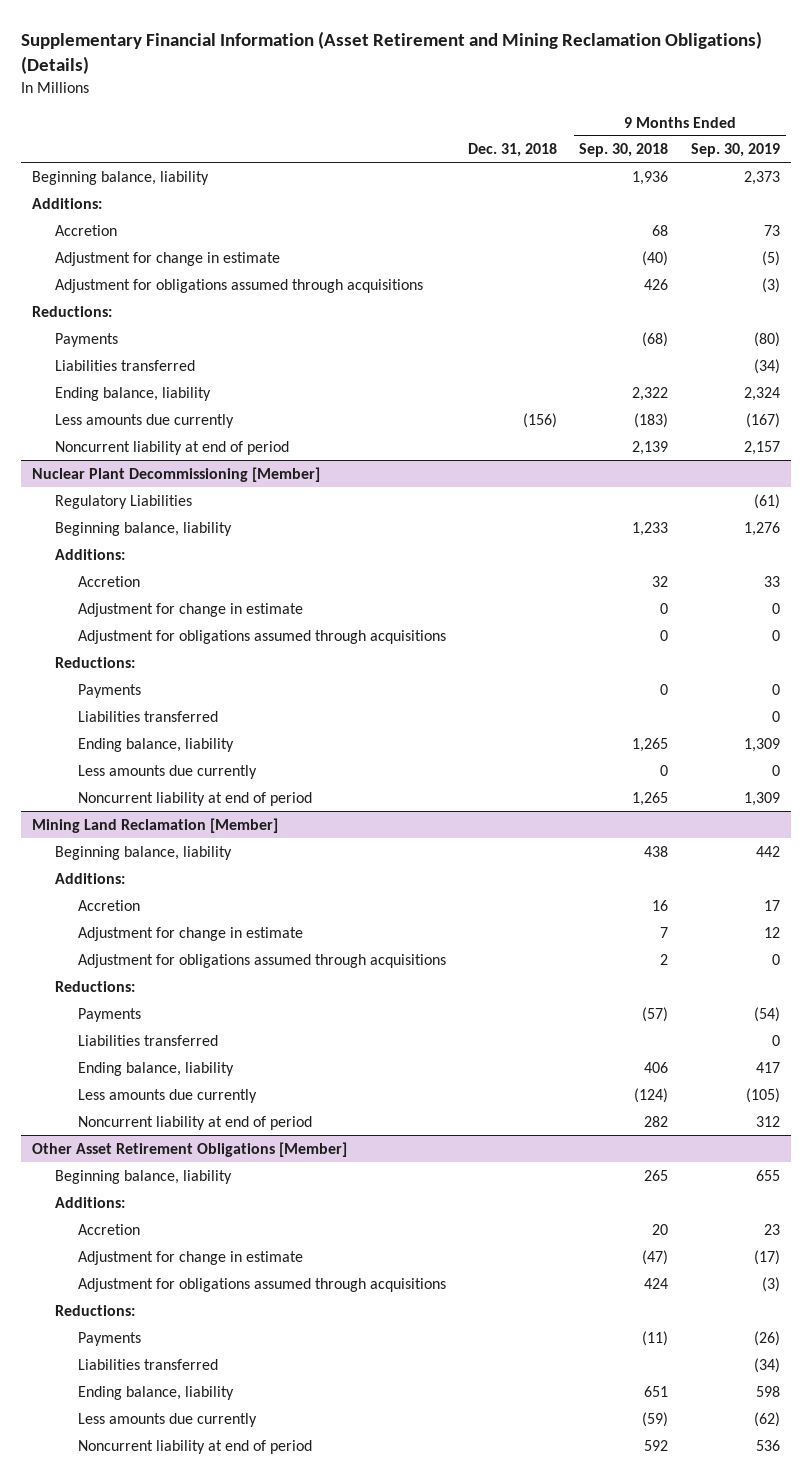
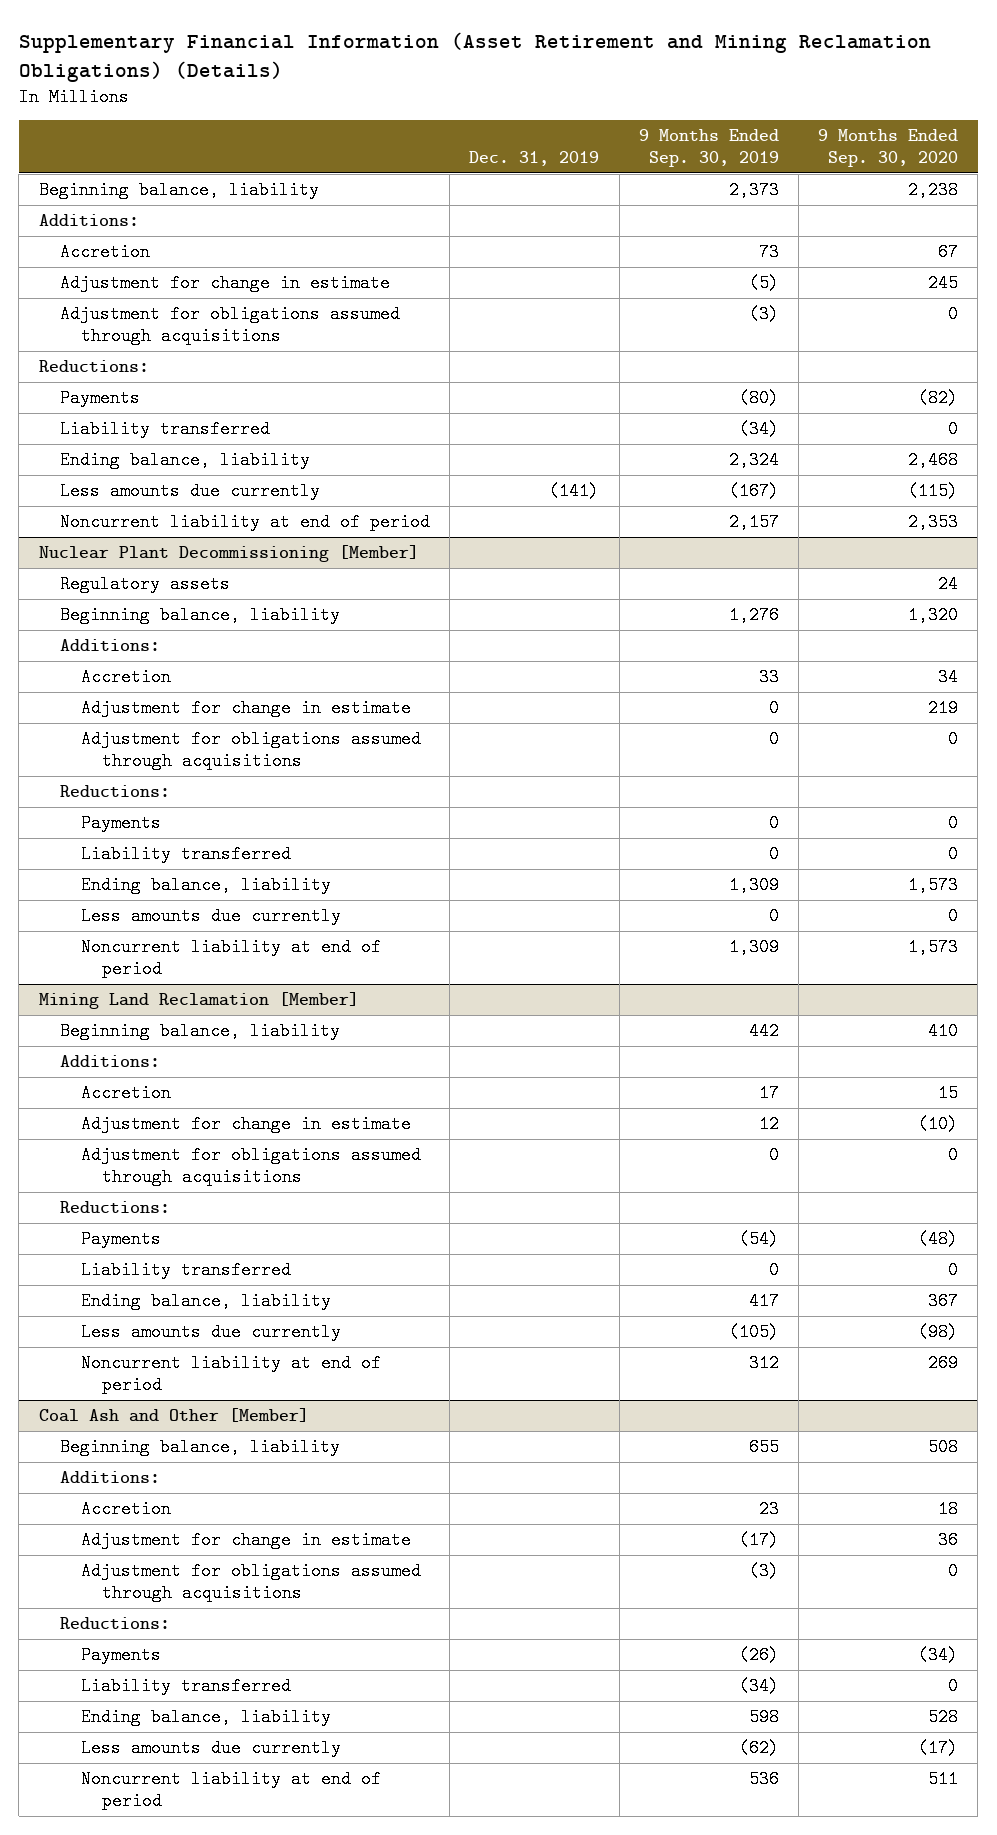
- | Dec. 31, 2018 | 9 Months Ended Sep. 30, 2018 | 9 Months Ended Sep. 30, 2019
+ | Dec. 31, 2019 | 9 Months Ended Sep. 30, 2019 | 9 Months Ended Sep. 30, 2020
- Liabilities transferred | | | (34)
+ Liability transferred | | (34) | 0
@ Nuclear Plant Decommissioning [Member]
- Regulatory Liabilities | | | (61)
+ Regulatory assets | | | 24
- Liabilities transferred | | | 0
+ Liability transferred | | 0 | 0
@ Mining Land Reclamation [Member]
- Liabilities transferred | | | 0
+ Liability transferred | | 0 | 0
- Other Asset Retirement Obligations [Member]
+ Coal Ash and Other [Member]
- Liabilities transferred | | | (34)
+ Liability transferred | | (34) | 0

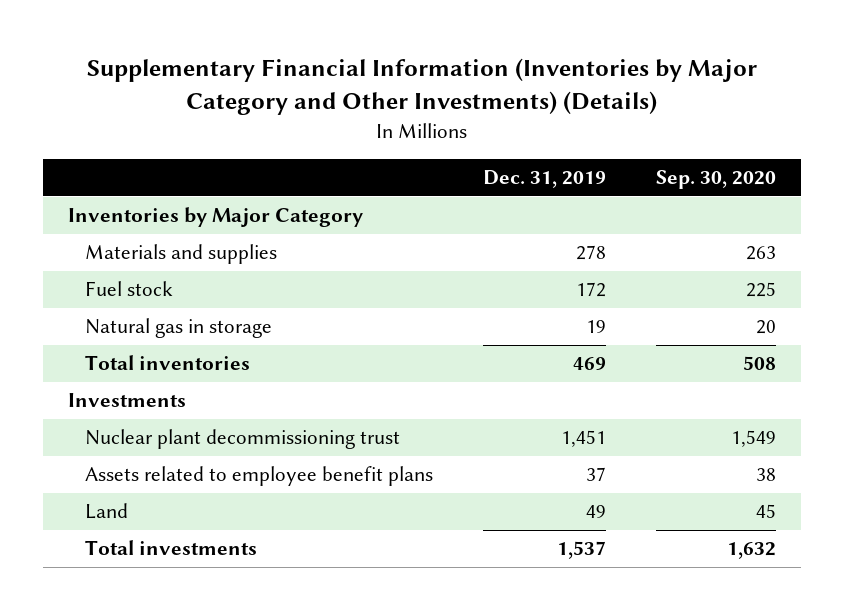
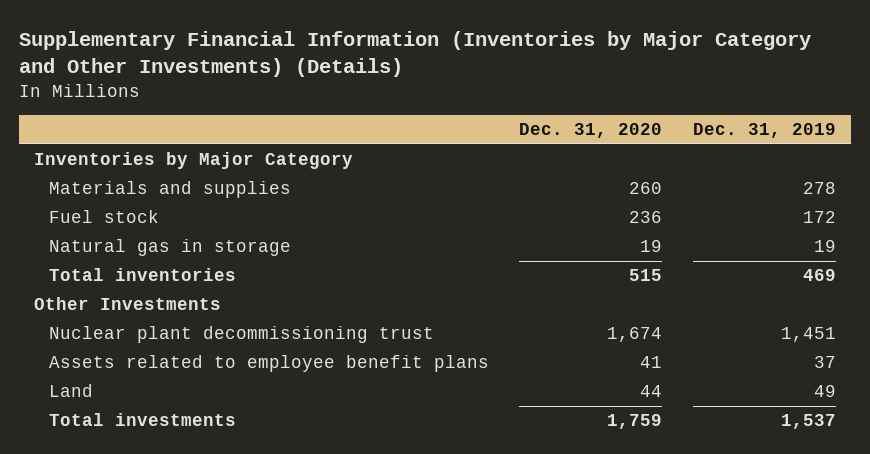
- | Dec. 31, 2019 | Sep. 30, 2020
+ | Dec. 31, 2020 | Dec. 31, 2019
- Investments
+ Other Investments

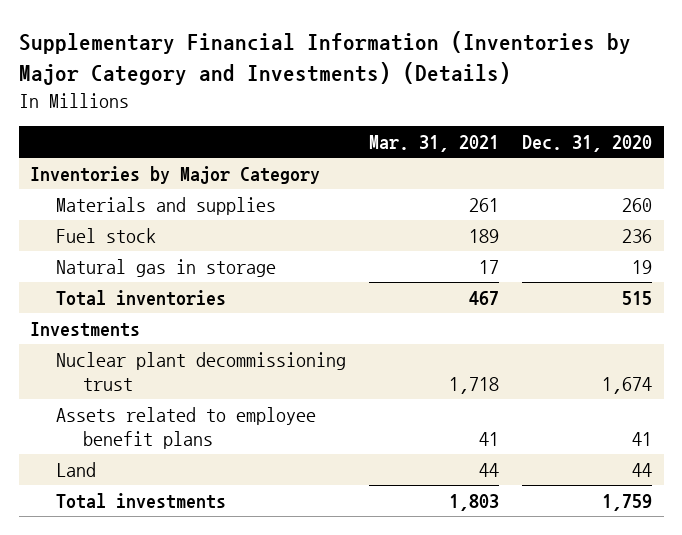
- Supplementary Financial Information (Inventories by Major Category and Other Investments) (Details)
+ Supplementary Financial Information (Inventories by Major Category and Investments) (Details)
- | Dec. 31, 2020 | Dec. 31, 2019
+ | Mar. 31, 2021 | Dec. 31, 2020
- Other Investments
+ Investments

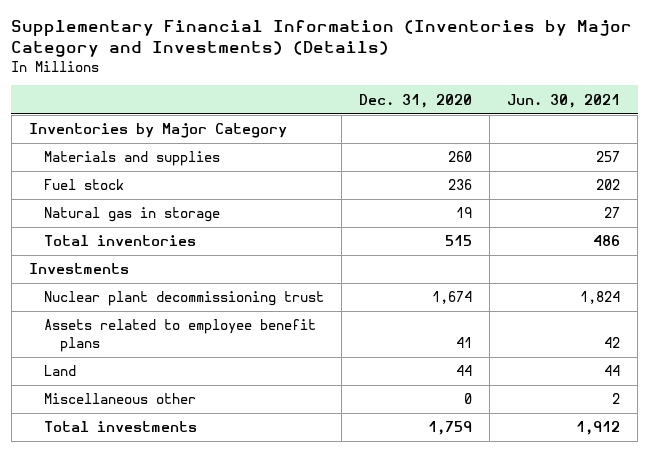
- | Mar. 31, 2021 | Dec. 31, 2020
+ | Dec. 31, 2020 | Jun. 30, 2021
+ Miscellaneous other | 0 | 2

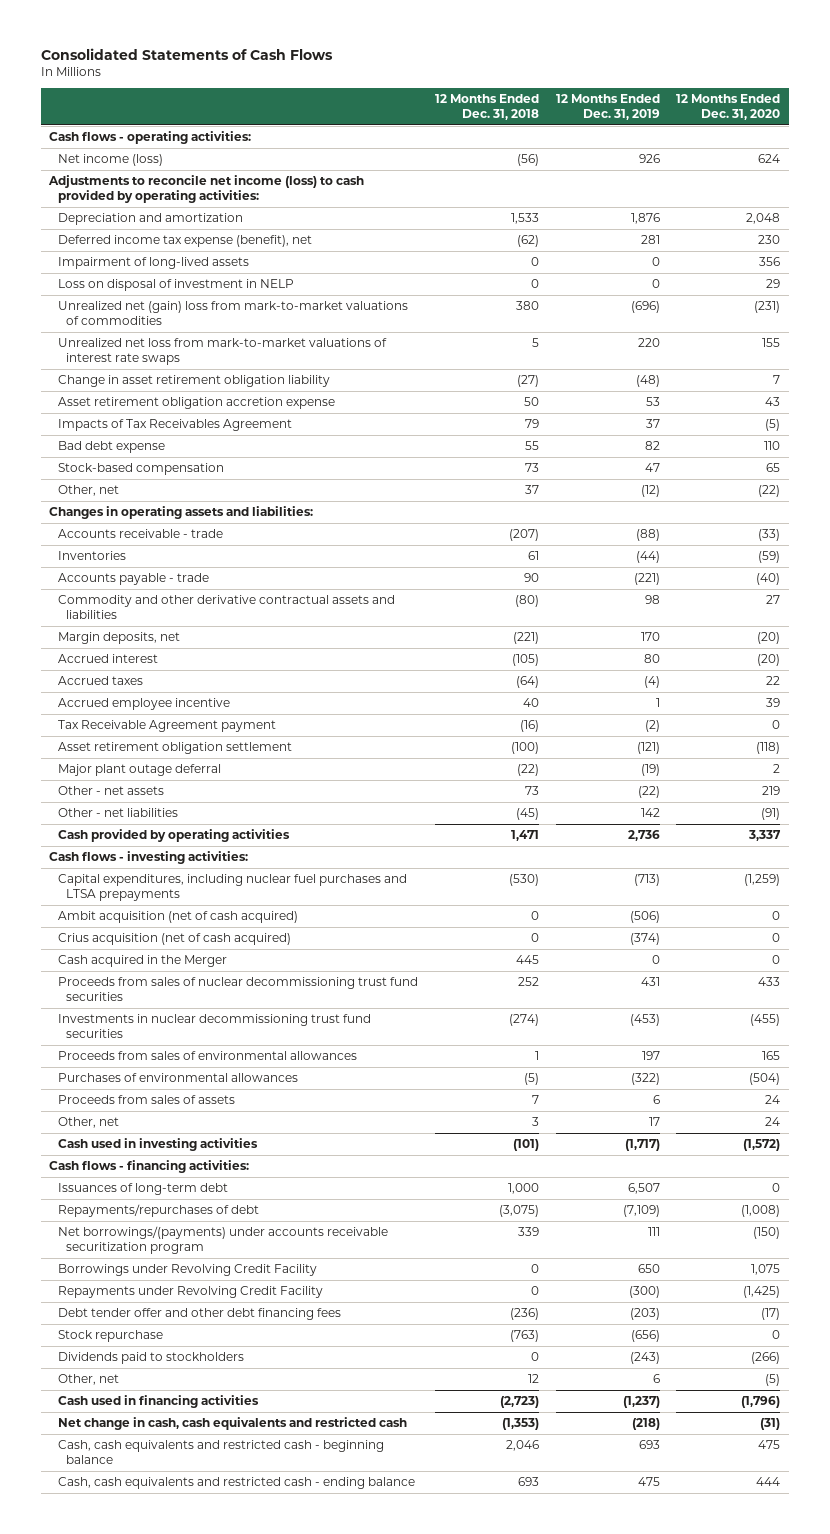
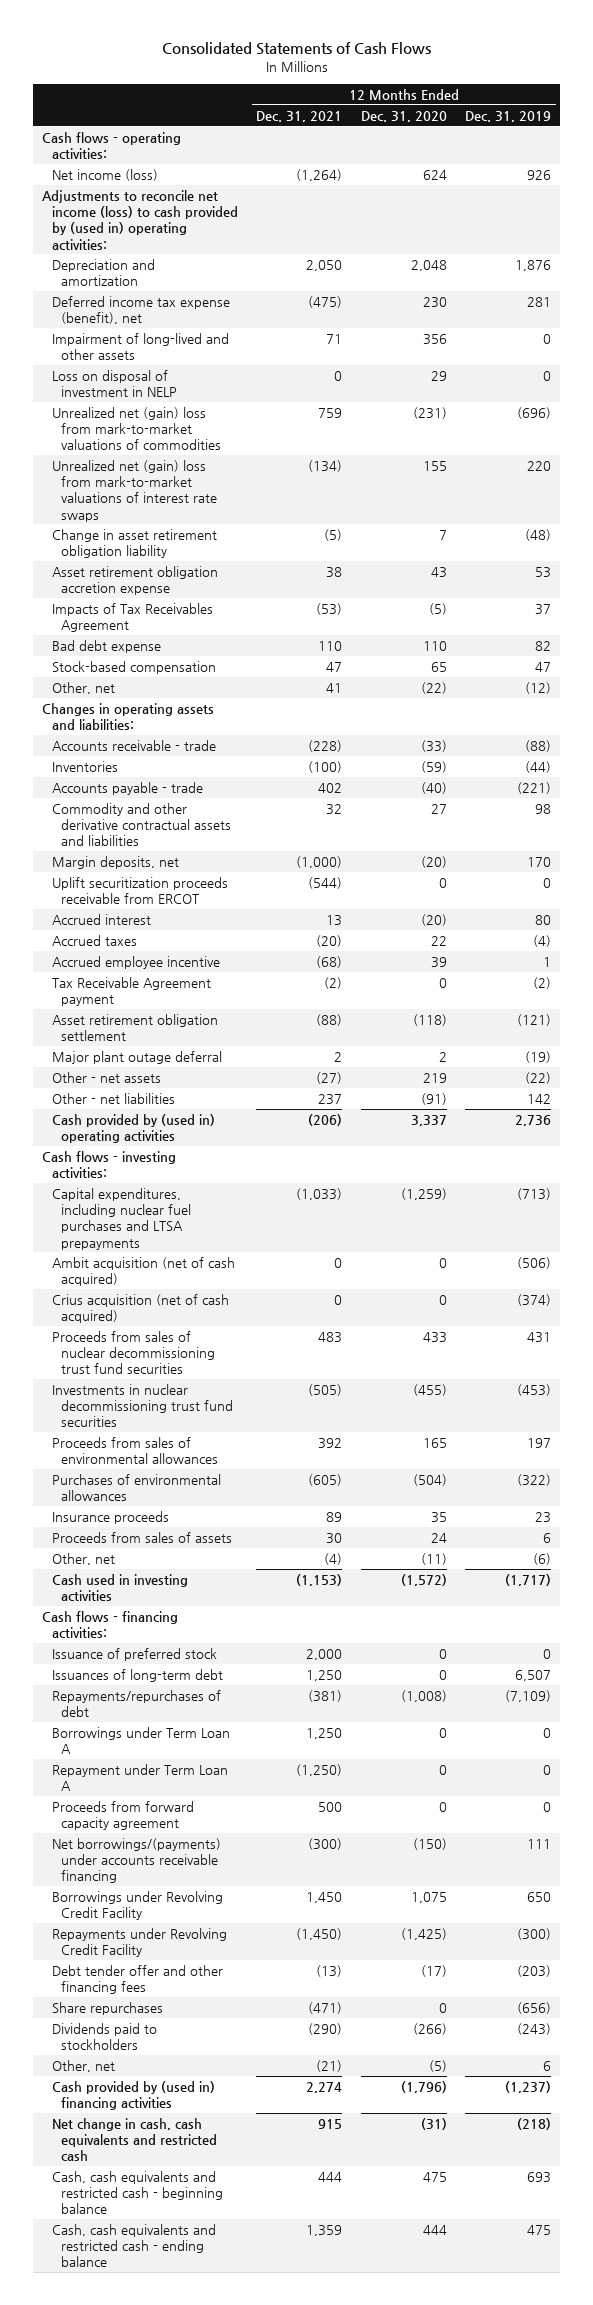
- | 12 Months Ended Dec. 31, 2018 | 12 Months Ended Dec. 31, 2019 | 12 Months Ended Dec. 31, 2020
+ | 12 Months Ended Dec. 31, 2021 | 12 Months Ended Dec. 31, 2020 | 12 Months Ended Dec. 31, 2019
- Adjustments to reconcile net income (loss) to cash provided by operating activities:
+ Adjustments to reconcile net income (loss) to cash provided by (used in) operating activities:
- Impairment of long-lived assets | 0 | 0 | 356
+ Impairment of long-lived and other assets | 71 | 356 | 0
- Unrealized net loss from mark-to-market valuations of interest rate swaps | 5 | 220 | 155
+ Unrealized net (gain) loss from mark-to-market valuations of interest rate swaps | (134) | 155 | 220
+ Uplift securitization proceeds receivable from ERCOT | (544) | 0 | 0
- Cash provided by operating activities | 1,471 | 2,736 | 3,337
+ Cash provided by (used in) operating activities | (206) | 3,337 | 2,736
- Cash acquired in the Merger | 445 | 0 | 0
+ Insurance proceeds | 89 | 35 | 23
- Other, net | 3 | 17 | 24
+ Other, net | (4) | (11) | (6)
+ Issuance of preferred stock | 2,000 | 0 | 0
- Net borrowings/(payments) under accounts receivable securitization program | 339 | 111 | (150)
+ Borrowings under Term Loan A | 1,250 | 0 | 0
+ Repayment under Term Loan A | (1,250) | 0 | 0
+ Proceeds from forward capacity agreement | 500 | 0 | 0
+ Net borrowings/(payments) under accounts receivable financing | (300) | (150) | 111
- Debt tender offer and other debt financing fees | (236) | (203) | (17)
- Stock repurchase | (763) | (656) | 0
+ Debt tender offer and other financing fees | (13) | (17) | (203)
+ Share repurchases | (471) | 0 | (656)
- Cash used in financing activities | (2,723) | (1,237) | (1,796)
+ Cash provided by (used in) financing activities | 2,274 | (1,796) | (1,237)

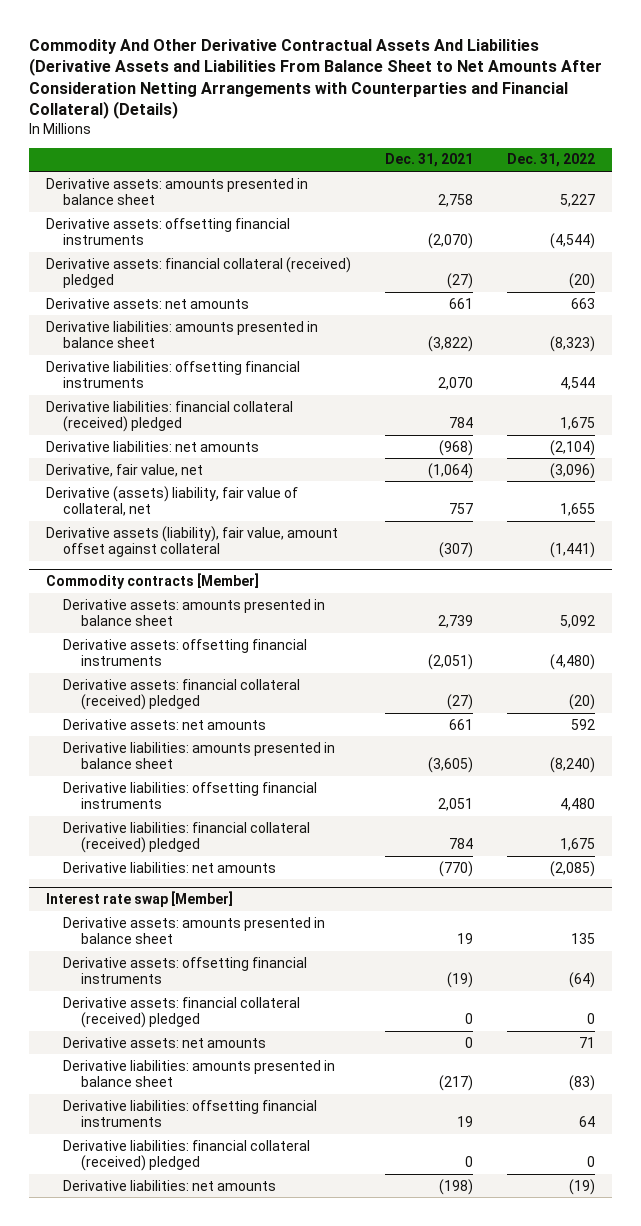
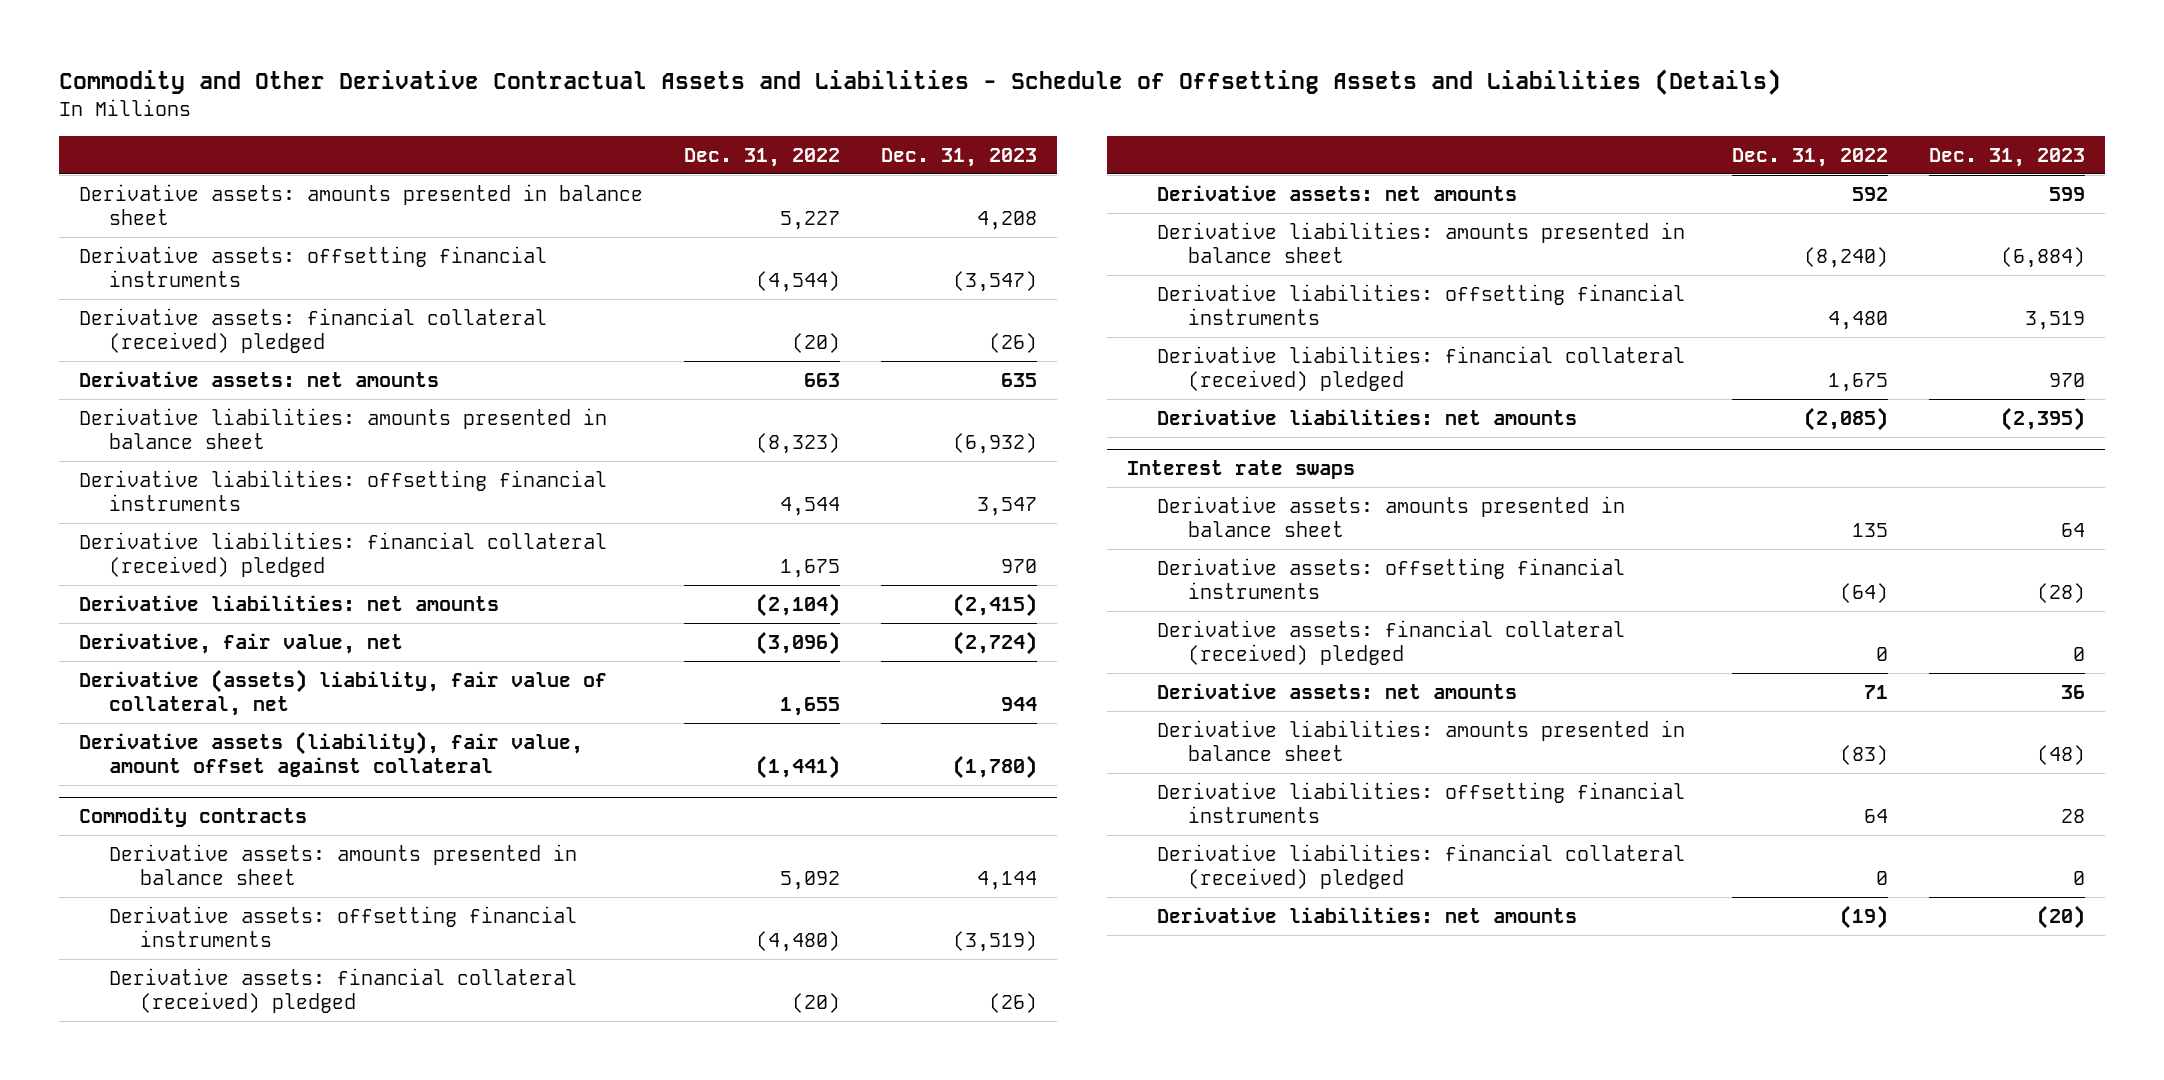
- Commodity And Other Derivative Contractual Assets And Liabilities (Derivative Assets and Liabilities From Balance Sheet to Net Amounts After Consideration Netting Arrangements with Counterparties and Financial Collateral) (Details)
+ Commodity and Other Derivative Contractual Assets and Liabilities - Schedule of Offsetting Assets and Liabilities (Details)
- | Dec. 31, 2021 | Dec. 31, 2022
+ | Dec. 31, 2022 | Dec. 31, 2023
- Commodity contracts [Member]
+ Commodity contracts
- Interest rate swap [Member]
+ Interest rate swaps

